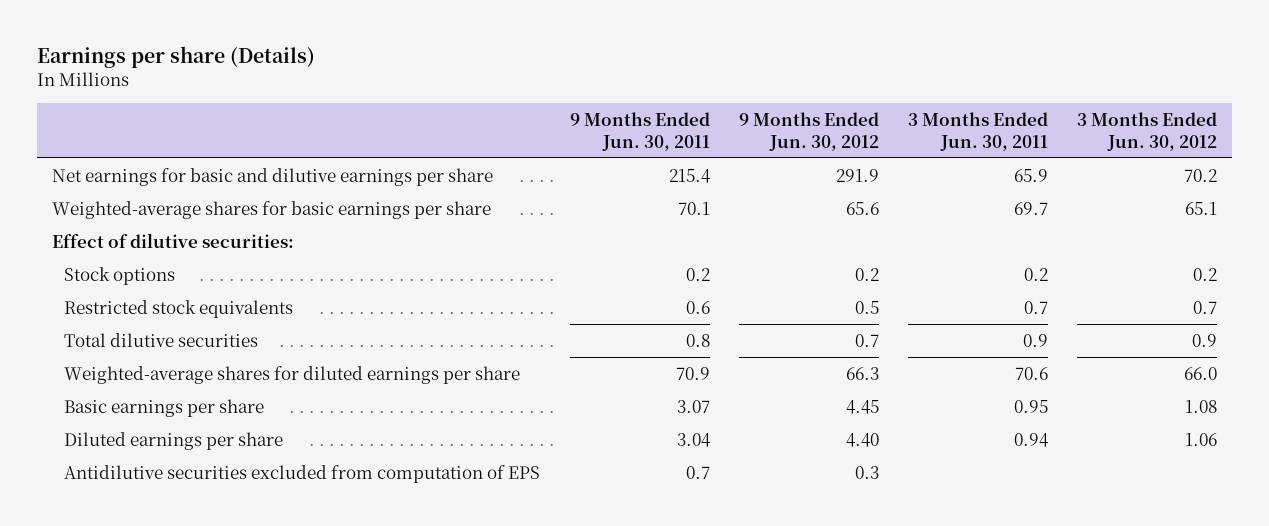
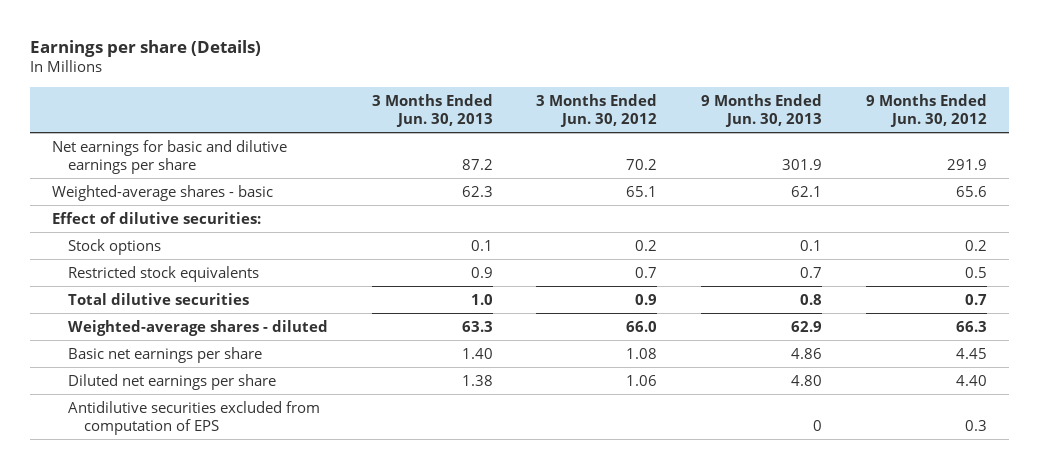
- | 9 Months Ended Jun. 30, 2011 | 9 Months Ended Jun. 30, 2012 | 3 Months Ended Jun. 30, 2011 | 3 Months Ended Jun. 30, 2012
+ | 3 Months Ended Jun. 30, 2013 | 3 Months Ended Jun. 30, 2012 | 9 Months Ended Jun. 30, 2013 | 9 Months Ended Jun. 30, 2012
- Weighted-average shares for basic earnings per share | 70.1 | 65.6 | 69.7 | 65.1
+ Weighted-average shares - basic | 62.3 | 65.1 | 62.1 | 65.6
- Weighted-average shares for diluted earnings per share | 70.9 | 66.3 | 70.6 | 66.0
- Basic earnings per share | 3.07 | 4.45 | 0.95 | 1.08
- Diluted earnings per share | 3.04 | 4.40 | 0.94 | 1.06
+ Weighted-average shares - diluted | 63.3 | 66.0 | 62.9 | 66.3
+ Basic net earnings per share | 1.40 | 1.08 | 4.86 | 4.45
+ Diluted net earnings per share | 1.38 | 1.06 | 4.80 | 4.40

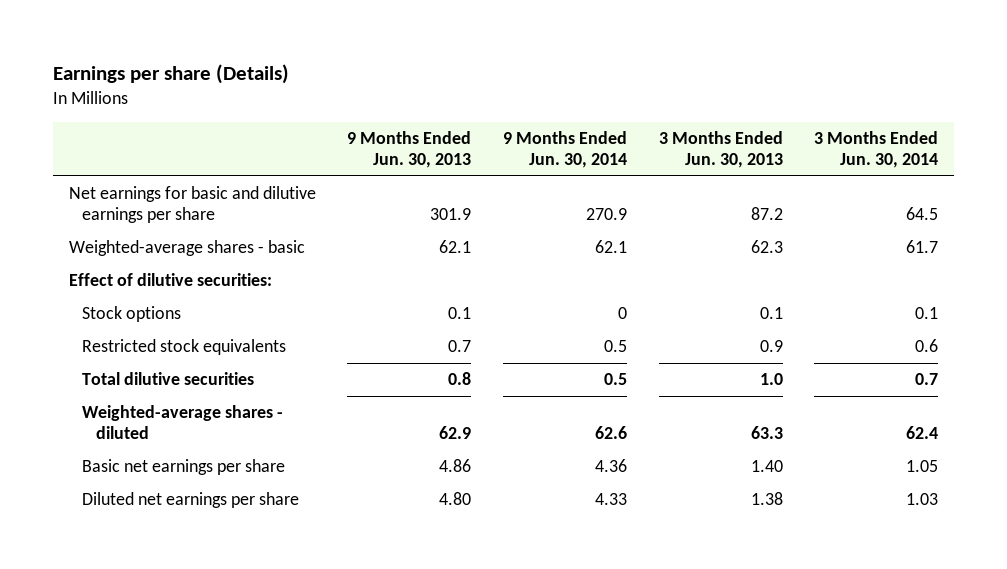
- | 3 Months Ended Jun. 30, 2013 | 3 Months Ended Jun. 30, 2012 | 9 Months Ended Jun. 30, 2013 | 9 Months Ended Jun. 30, 2012
+ | 9 Months Ended Jun. 30, 2013 | 9 Months Ended Jun. 30, 2014 | 3 Months Ended Jun. 30, 2013 | 3 Months Ended Jun. 30, 2014
- Antidilutive securities excluded from computation of EPS | | | 0 | 0.3

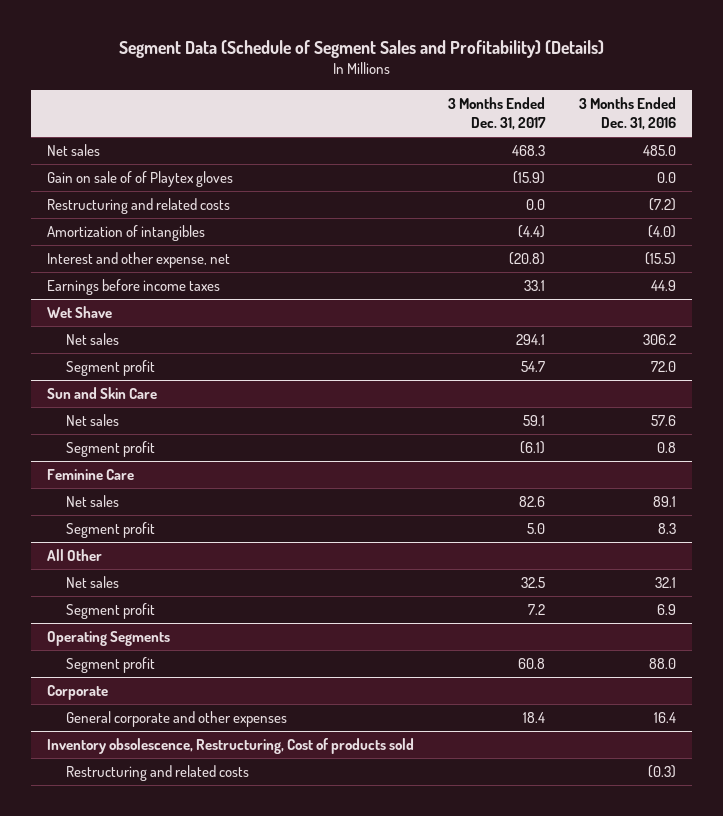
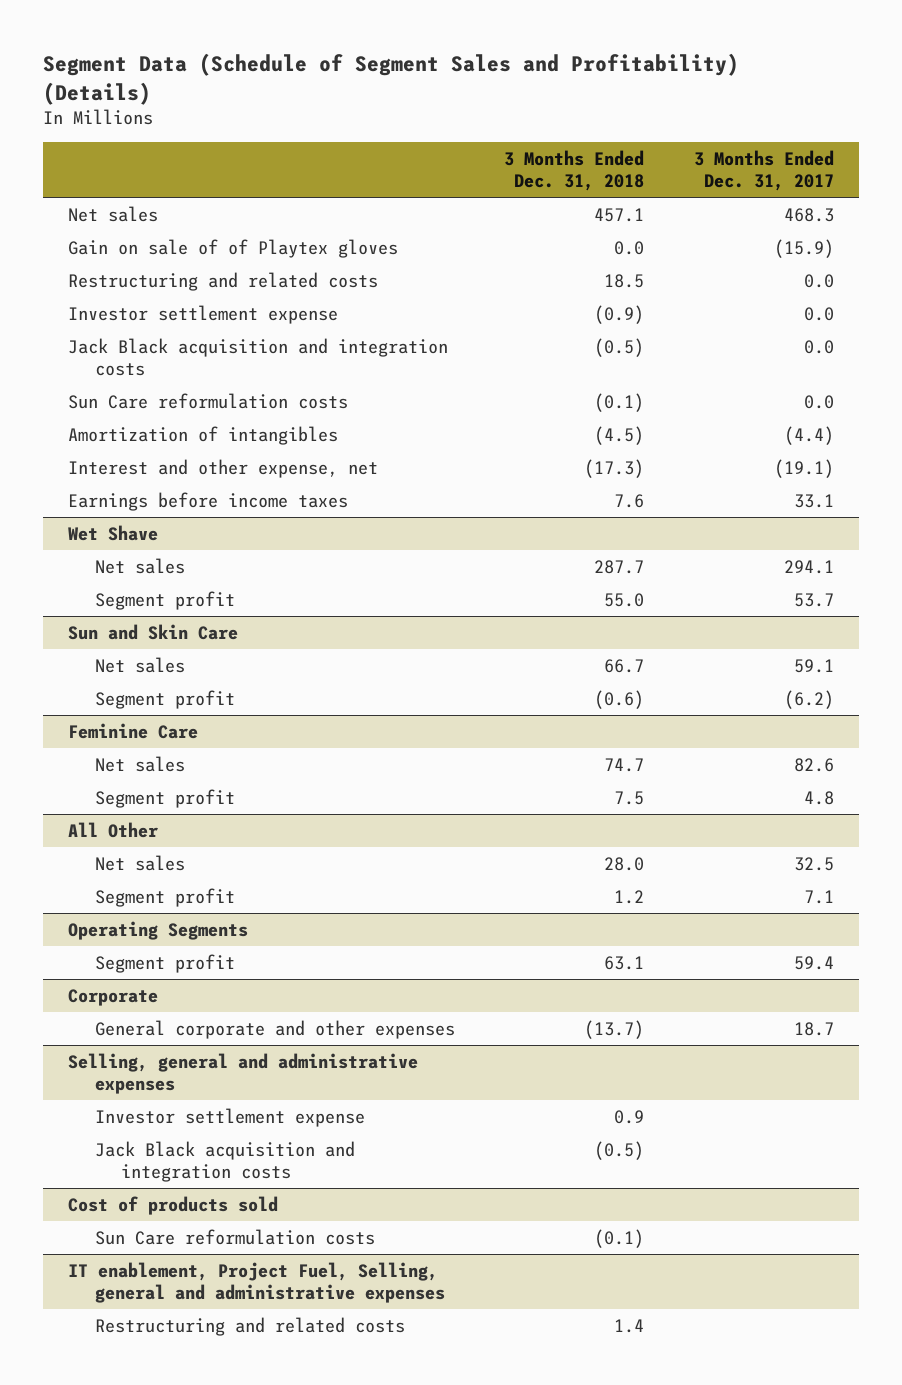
- | 3 Months Ended Dec. 31, 2017 | 3 Months Ended Dec. 31, 2016
+ | 3 Months Ended Dec. 31, 2018 | 3 Months Ended Dec. 31, 2017
+ Investor settlement expense | (0.9) | 0.0
+ Jack Black acquisition and integration costs | (0.5) | 0.0
+ Sun Care reformulation costs | (0.1) | 0.0
- Interest and other expense, net | (20.8) | (15.5)
+ Interest and other expense, net | (17.3) | (19.1)
@ Wet Shave
- Segment profit | 54.7 | 72.0
+ Segment profit | 55.0 | 53.7
@ Sun and Skin Care
- Segment profit | (6.1) | 0.8
+ Segment profit | (0.6) | (6.2)
@ Feminine Care
- Segment profit | 5.0 | 8.3
+ Segment profit | 7.5 | 4.8
@ All Other
- Segment profit | 7.2 | 6.9
+ Segment profit | 1.2 | 7.1
@ Operating Segments
- Segment profit | 60.8 | 88.0
+ Segment profit | 63.1 | 59.4
@ Corporate
- General corporate and other expenses | 18.4 | 16.4
- Inventory obsolescence, Restructuring, Cost of products sold
@ Corporate
+ General corporate and other expenses | (13.7) | 18.7
+ Selling, general and administrative expenses
+ Investor settlement expense | 0.9 |
+ Jack Black acquisition and integration costs | (0.5) |
+ Cost of products sold
+ Sun Care reformulation costs | (0.1) |
+ IT enablement, Project Fuel, Selling, general and administrative expenses

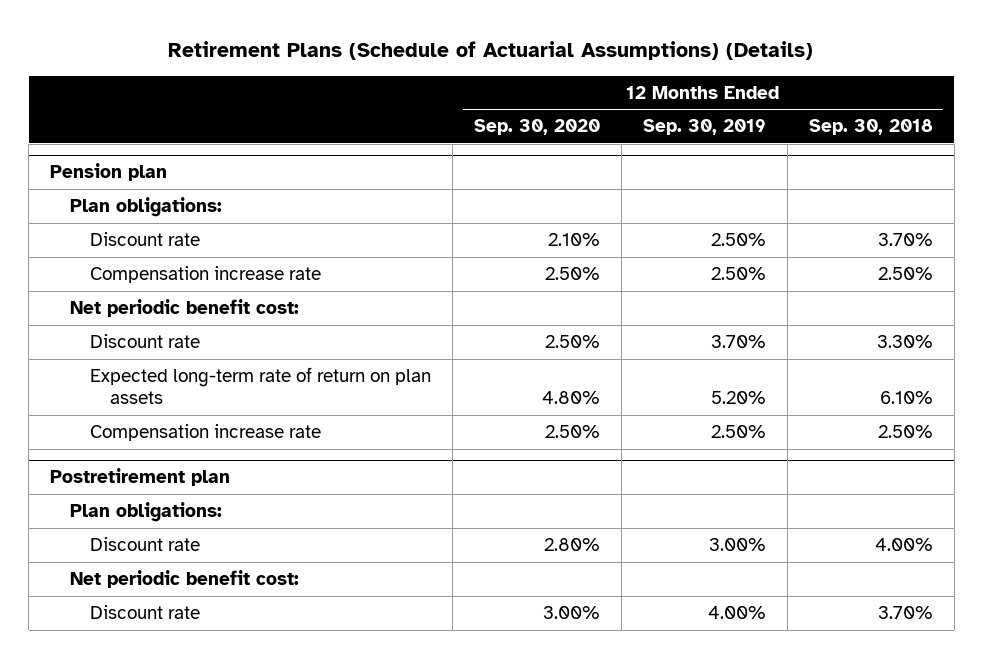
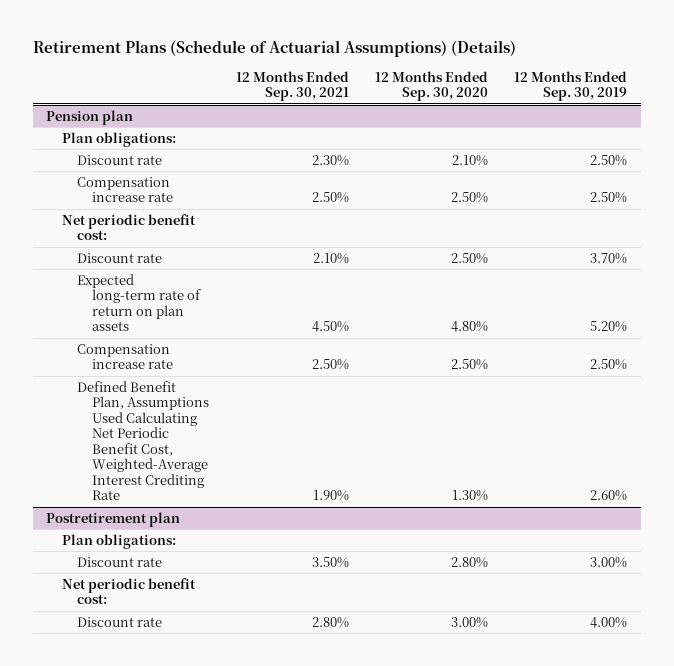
- | 12 Months Ended Sep. 30, 2020 | 12 Months Ended Sep. 30, 2019 | 12 Months Ended Sep. 30, 2018
+ | 12 Months Ended Sep. 30, 2021 | 12 Months Ended Sep. 30, 2020 | 12 Months Ended Sep. 30, 2019
@ Pension plan
+ Defined Benefit Plan, Assumptions Used Calculating Net Periodic Benefit Cost, Weighted-Average Interest Crediting Rate | 1.90% | 1.30% | 2.60%

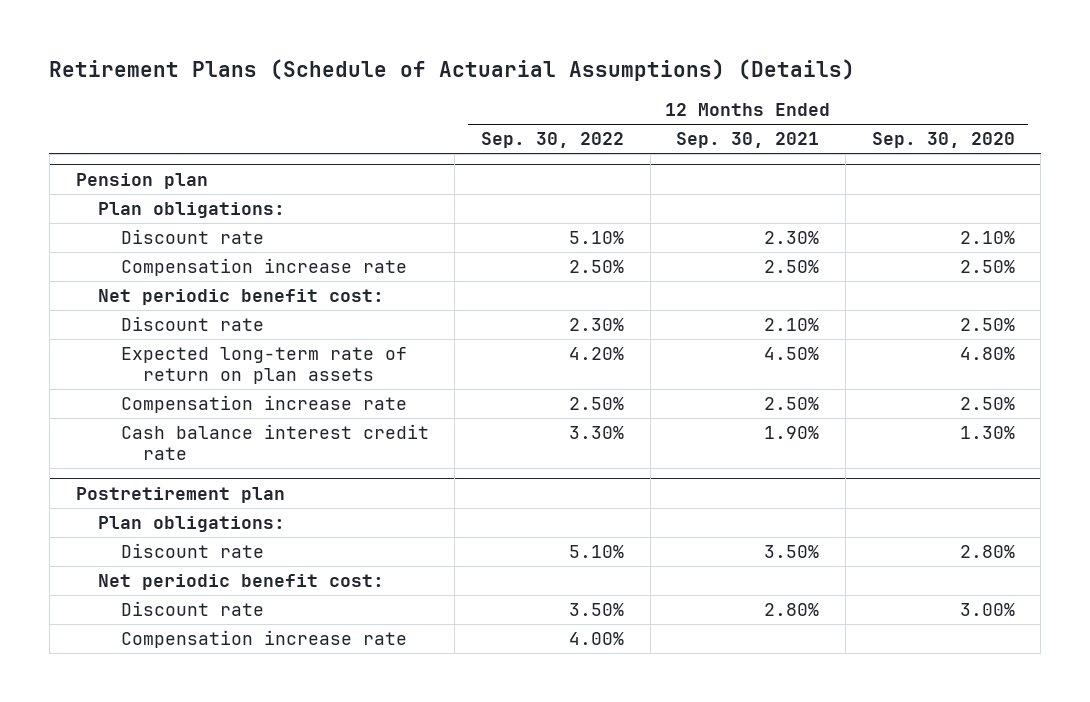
- | 12 Months Ended Sep. 30, 2021 | 12 Months Ended Sep. 30, 2020 | 12 Months Ended Sep. 30, 2019
+ | 12 Months Ended Sep. 30, 2022 | 12 Months Ended Sep. 30, 2021 | 12 Months Ended Sep. 30, 2020
@ Pension plan
- Defined Benefit Plan, Assumptions Used Calculating Net Periodic Benefit Cost, Weighted-Average Interest Crediting Rate | 1.90% | 1.30% | 2.60%
+ Cash balance interest credit rate | 3.30% | 1.90% | 1.30%
@ Postretirement plan
+ Compensation increase rate | 4.00% | |

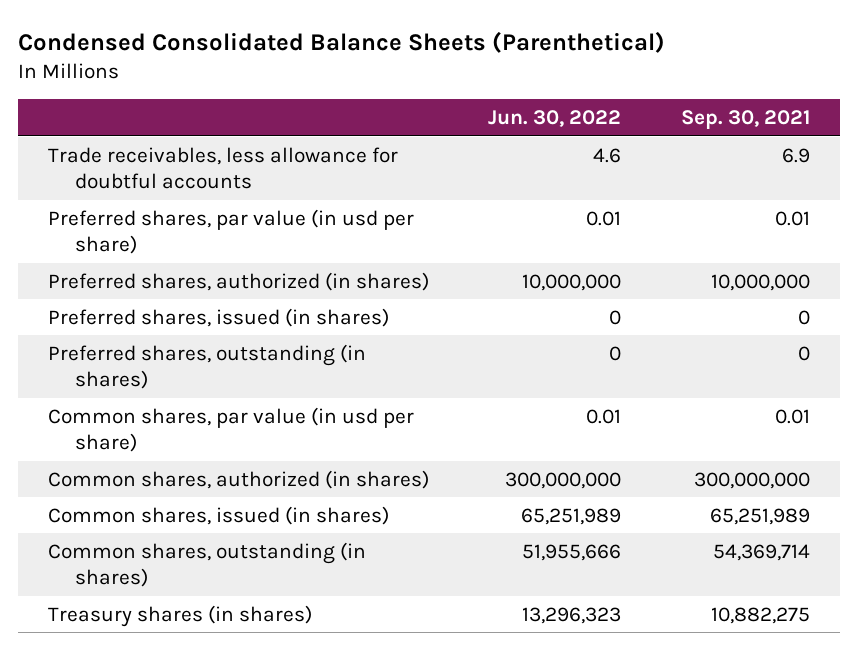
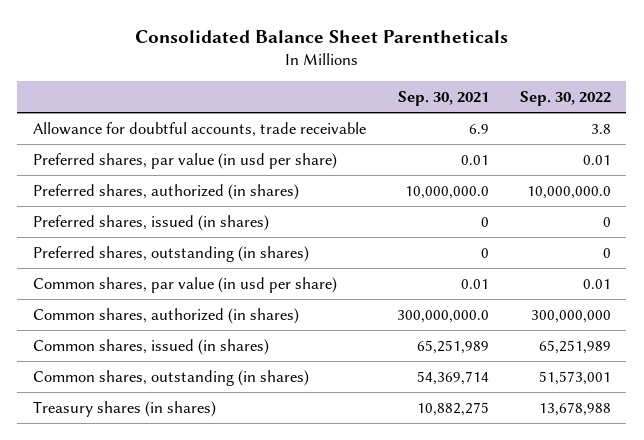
- Condensed Consolidated Balance Sheets (Parenthetical)
+ Consolidated Balance Sheet Parentheticals
- | Jun. 30, 2022 | Sep. 30, 2021
+ | Sep. 30, 2021 | Sep. 30, 2022
- Trade receivables, less allowance for doubtful accounts | 4.6 | 6.9
+ Allowance for doubtful accounts, trade receivable | 6.9 | 3.8
- Preferred shares, authorized (in shares) | 10,000,000 | 10,000,000
+ Preferred shares, authorized (in shares) | 10,000,000.0 | 10,000,000.0
- Common shares, authorized (in shares) | 300,000,000 | 300,000,000
+ Common shares, authorized (in shares) | 300,000,000.0 | 300,000,000

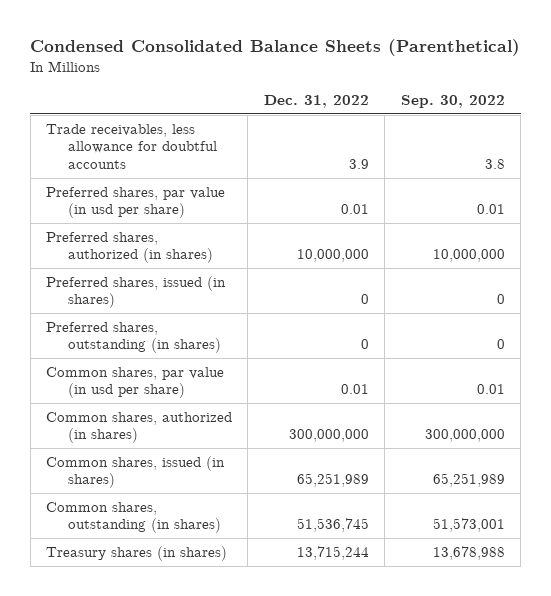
- Consolidated Balance Sheet Parentheticals
+ Condensed Consolidated Balance Sheets (Parenthetical)
- | Sep. 30, 2021 | Sep. 30, 2022
+ | Dec. 31, 2022 | Sep. 30, 2022
- Allowance for doubtful accounts, trade receivable | 6.9 | 3.8
+ Trade receivables, less allowance for doubtful accounts | 3.9 | 3.8
- Preferred shares, authorized (in shares) | 10,000,000.0 | 10,000,000.0
+ Preferred shares, authorized (in shares) | 10,000,000 | 10,000,000

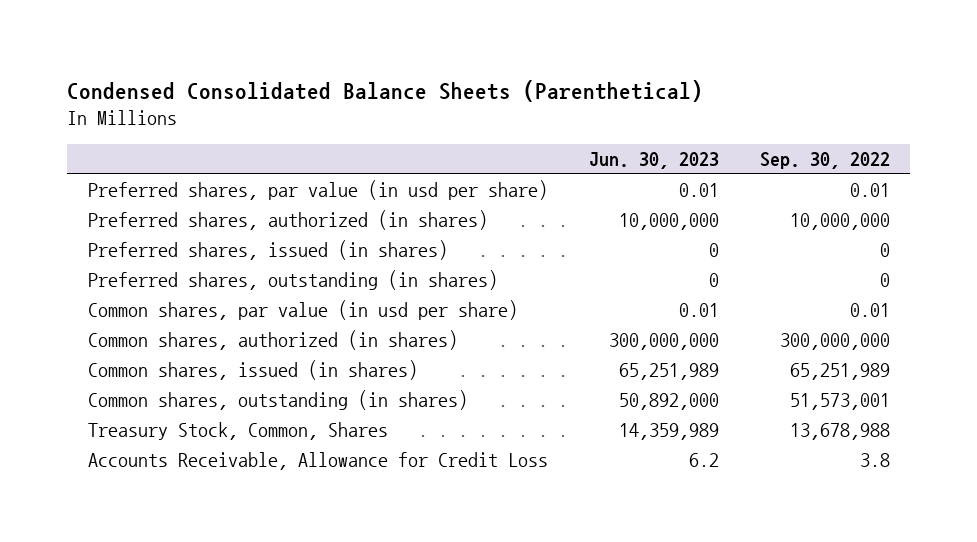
- | Dec. 31, 2022 | Sep. 30, 2022
+ | Jun. 30, 2023 | Sep. 30, 2022
- Trade receivables, less allowance for doubtful accounts | 3.9 | 3.8
- Treasury shares (in shares) | 13,715,244 | 13,678,988
+ Treasury Stock, Common, Shares | 14,359,989 | 13,678,988
+ Accounts Receivable, Allowance for Credit Loss | 6.2 | 3.8

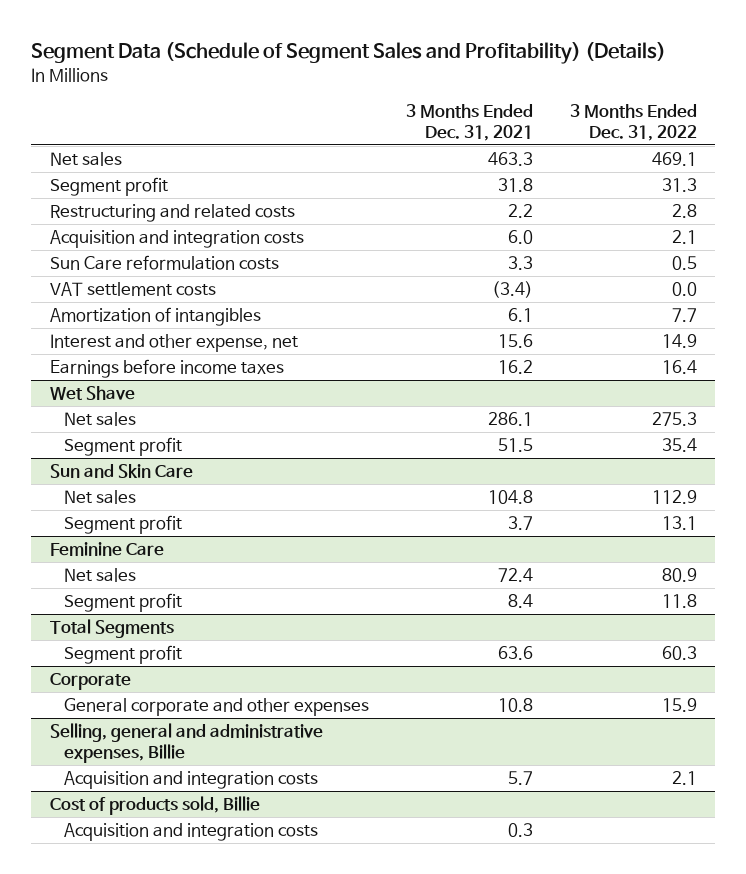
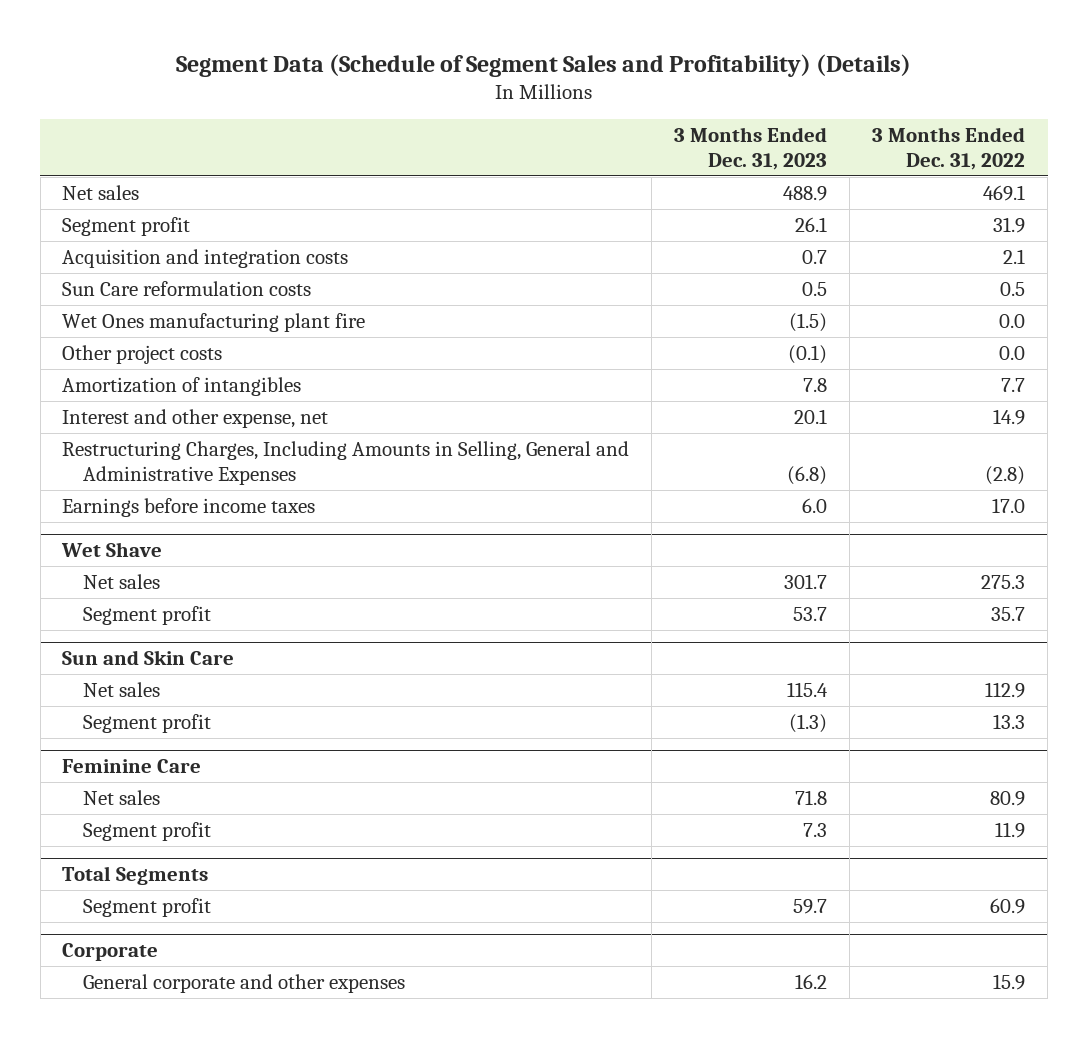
- | 3 Months Ended Dec. 31, 2021 | 3 Months Ended Dec. 31, 2022
+ | 3 Months Ended Dec. 31, 2023 | 3 Months Ended Dec. 31, 2022
- Segment profit | 31.8 | 31.3
- Restructuring and related costs | 2.2 | 2.8
+ Segment profit | 26.1 | 31.9
- VAT settlement costs | (3.4) | 0.0
+ Wet Ones manufacturing plant fire | (1.5) | 0.0
+ Other project costs | (0.1) | 0.0
- Earnings before income taxes | 16.2 | 16.4
+ Restructuring Charges, Including Amounts in Selling, General and Administrative Expenses | (6.8) | (2.8)
+ Earnings before income taxes | 6.0 | 17.0
@ Wet Shave
- Segment profit | 51.5 | 35.4
+ Segment profit | 53.7 | 35.7
@ Sun and Skin Care
- Segment profit | 3.7 | 13.1
+ Segment profit | (1.3) | 13.3
@ Feminine Care
- Segment profit | 8.4 | 11.8
+ Segment profit | 7.3 | 11.9
@ Total Segments
- Segment profit | 63.6 | 60.3
+ Segment profit | 59.7 | 60.9
- Selling, general and administrative expenses, Billie
- Acquisition and integration costs | 5.7 | 2.1
- Cost of products sold, Billie
- Acquisition and integration costs | 0.3 |

